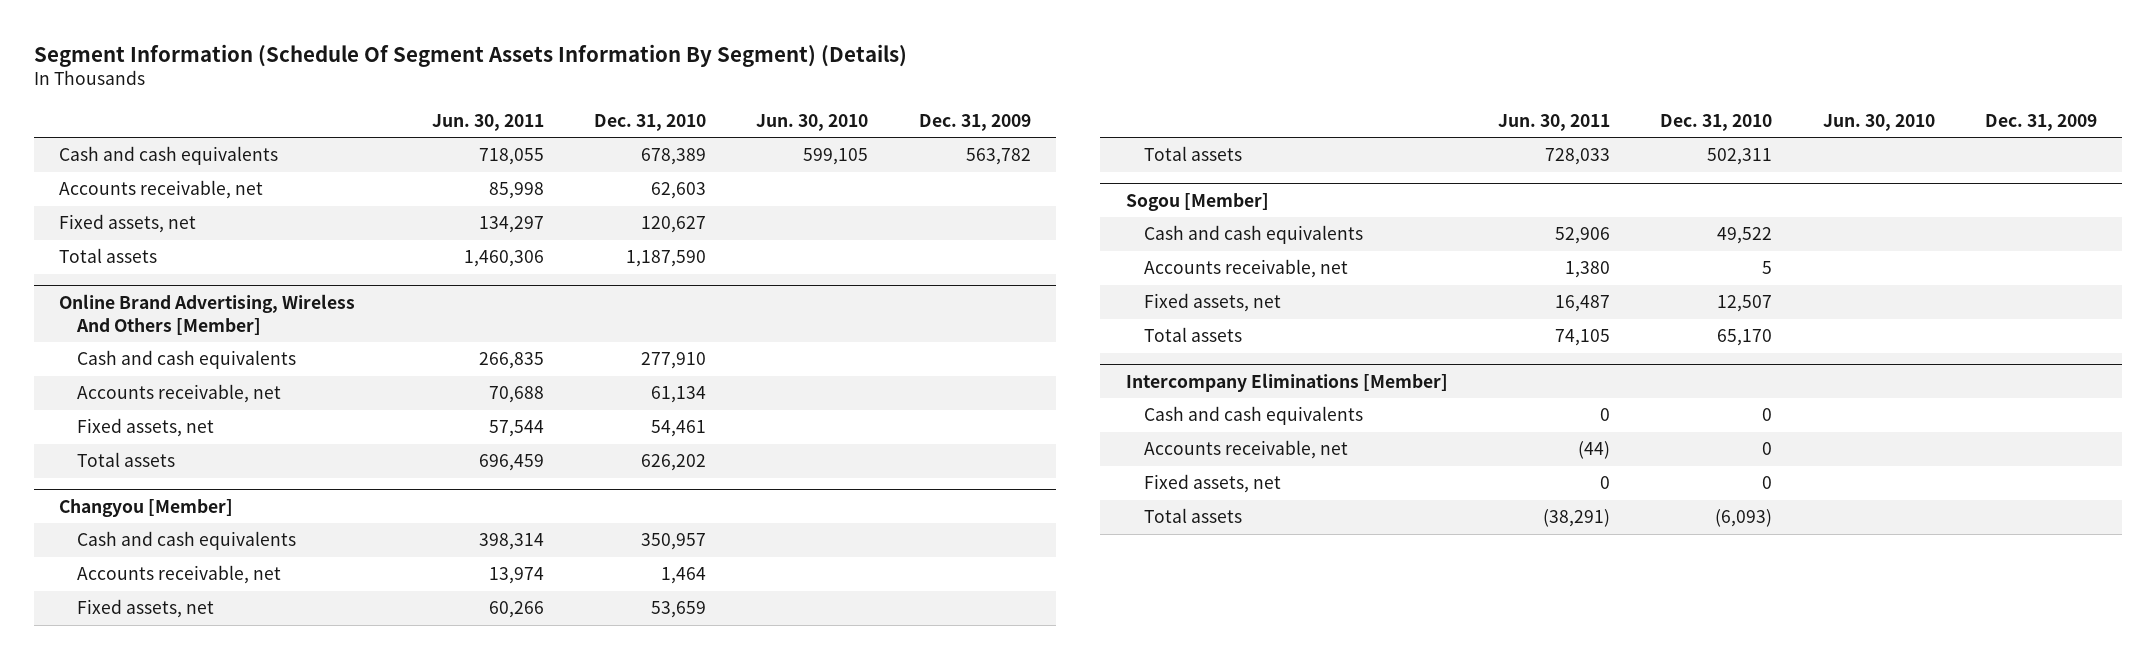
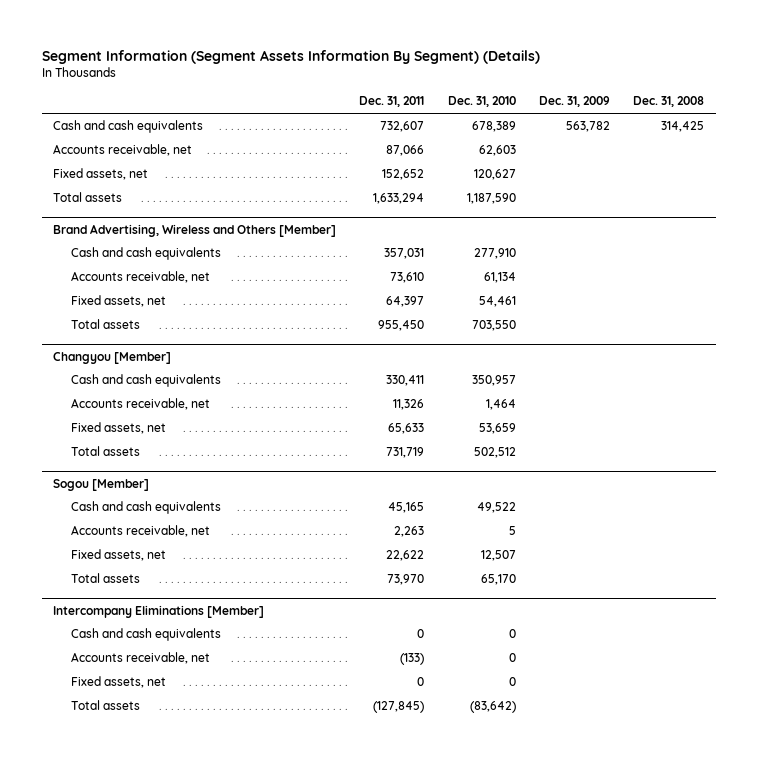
- Segment Information (Schedule Of Segment Assets Information By Segment) (Details)
+ Segment Information (Segment Assets Information By Segment) (Details)
- | Jun. 30, 2011 | Dec. 31, 2010 | Jun. 30, 2010 | Dec. 31, 2009
+ | Dec. 31, 2011 | Dec. 31, 2010 | Dec. 31, 2009 | Dec. 31, 2008
- Online Brand Advertising, Wireless And Others [Member]
+ Brand Advertising, Wireless and Others [Member]
- Total assets | 696,459 | 626,202 | |
+ Total assets | 955,450 | 703,550 | |
@ Changyou [Member]
- Total assets | 728,033 | 502,311 | |
+ Total assets | 731,719 | 502,512 | |
@ Intercompany Eliminations [Member]
- Total assets | (38,291) | (6,093) | |
+ Total assets | (127,845) | (83,642) | |

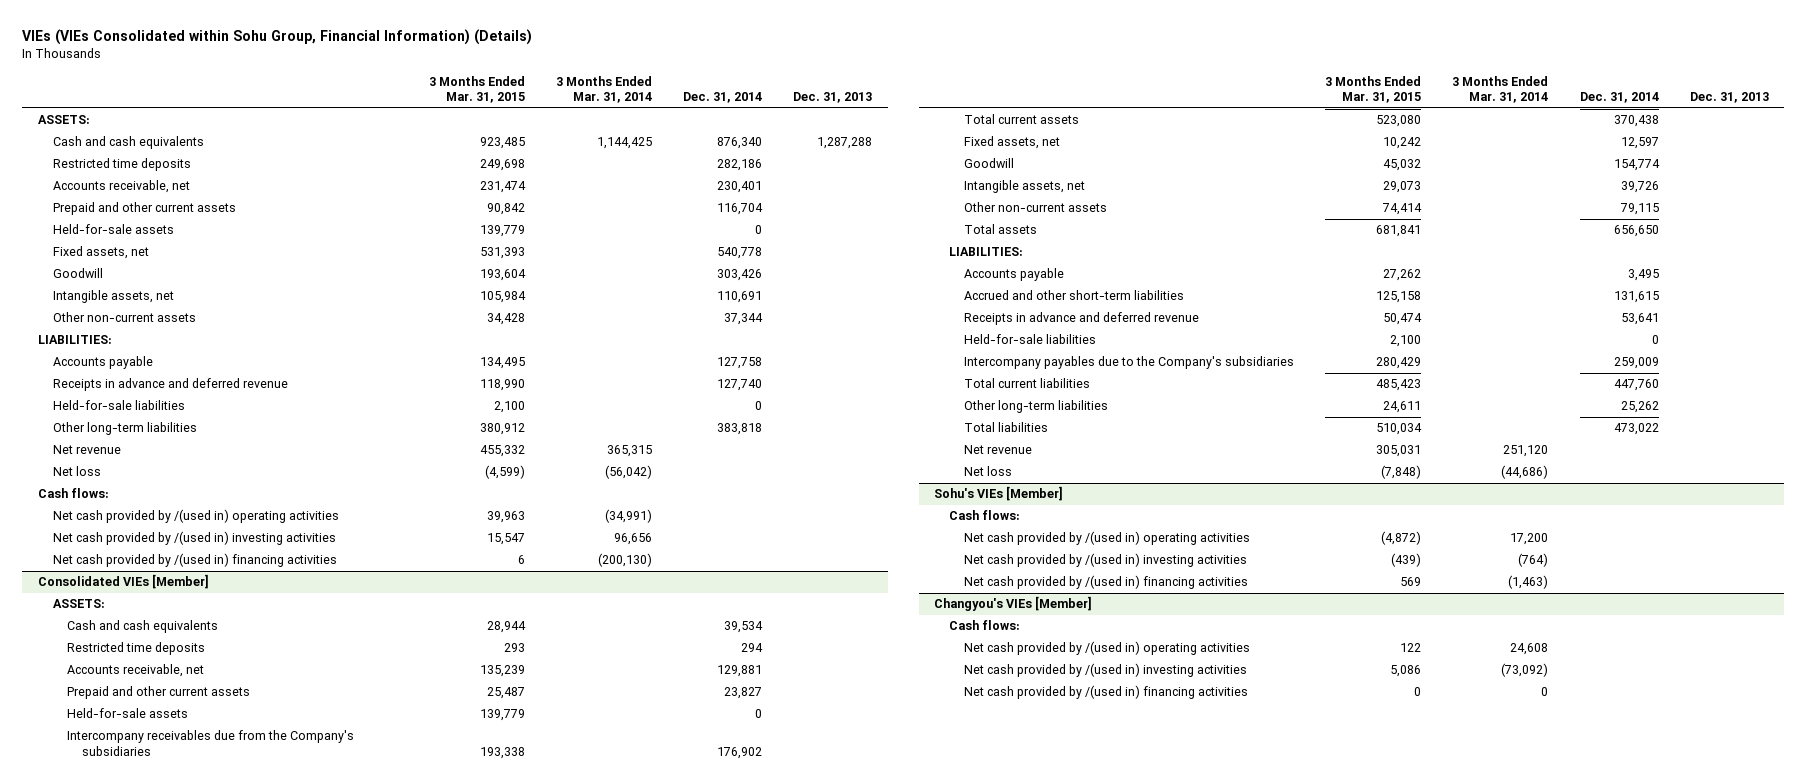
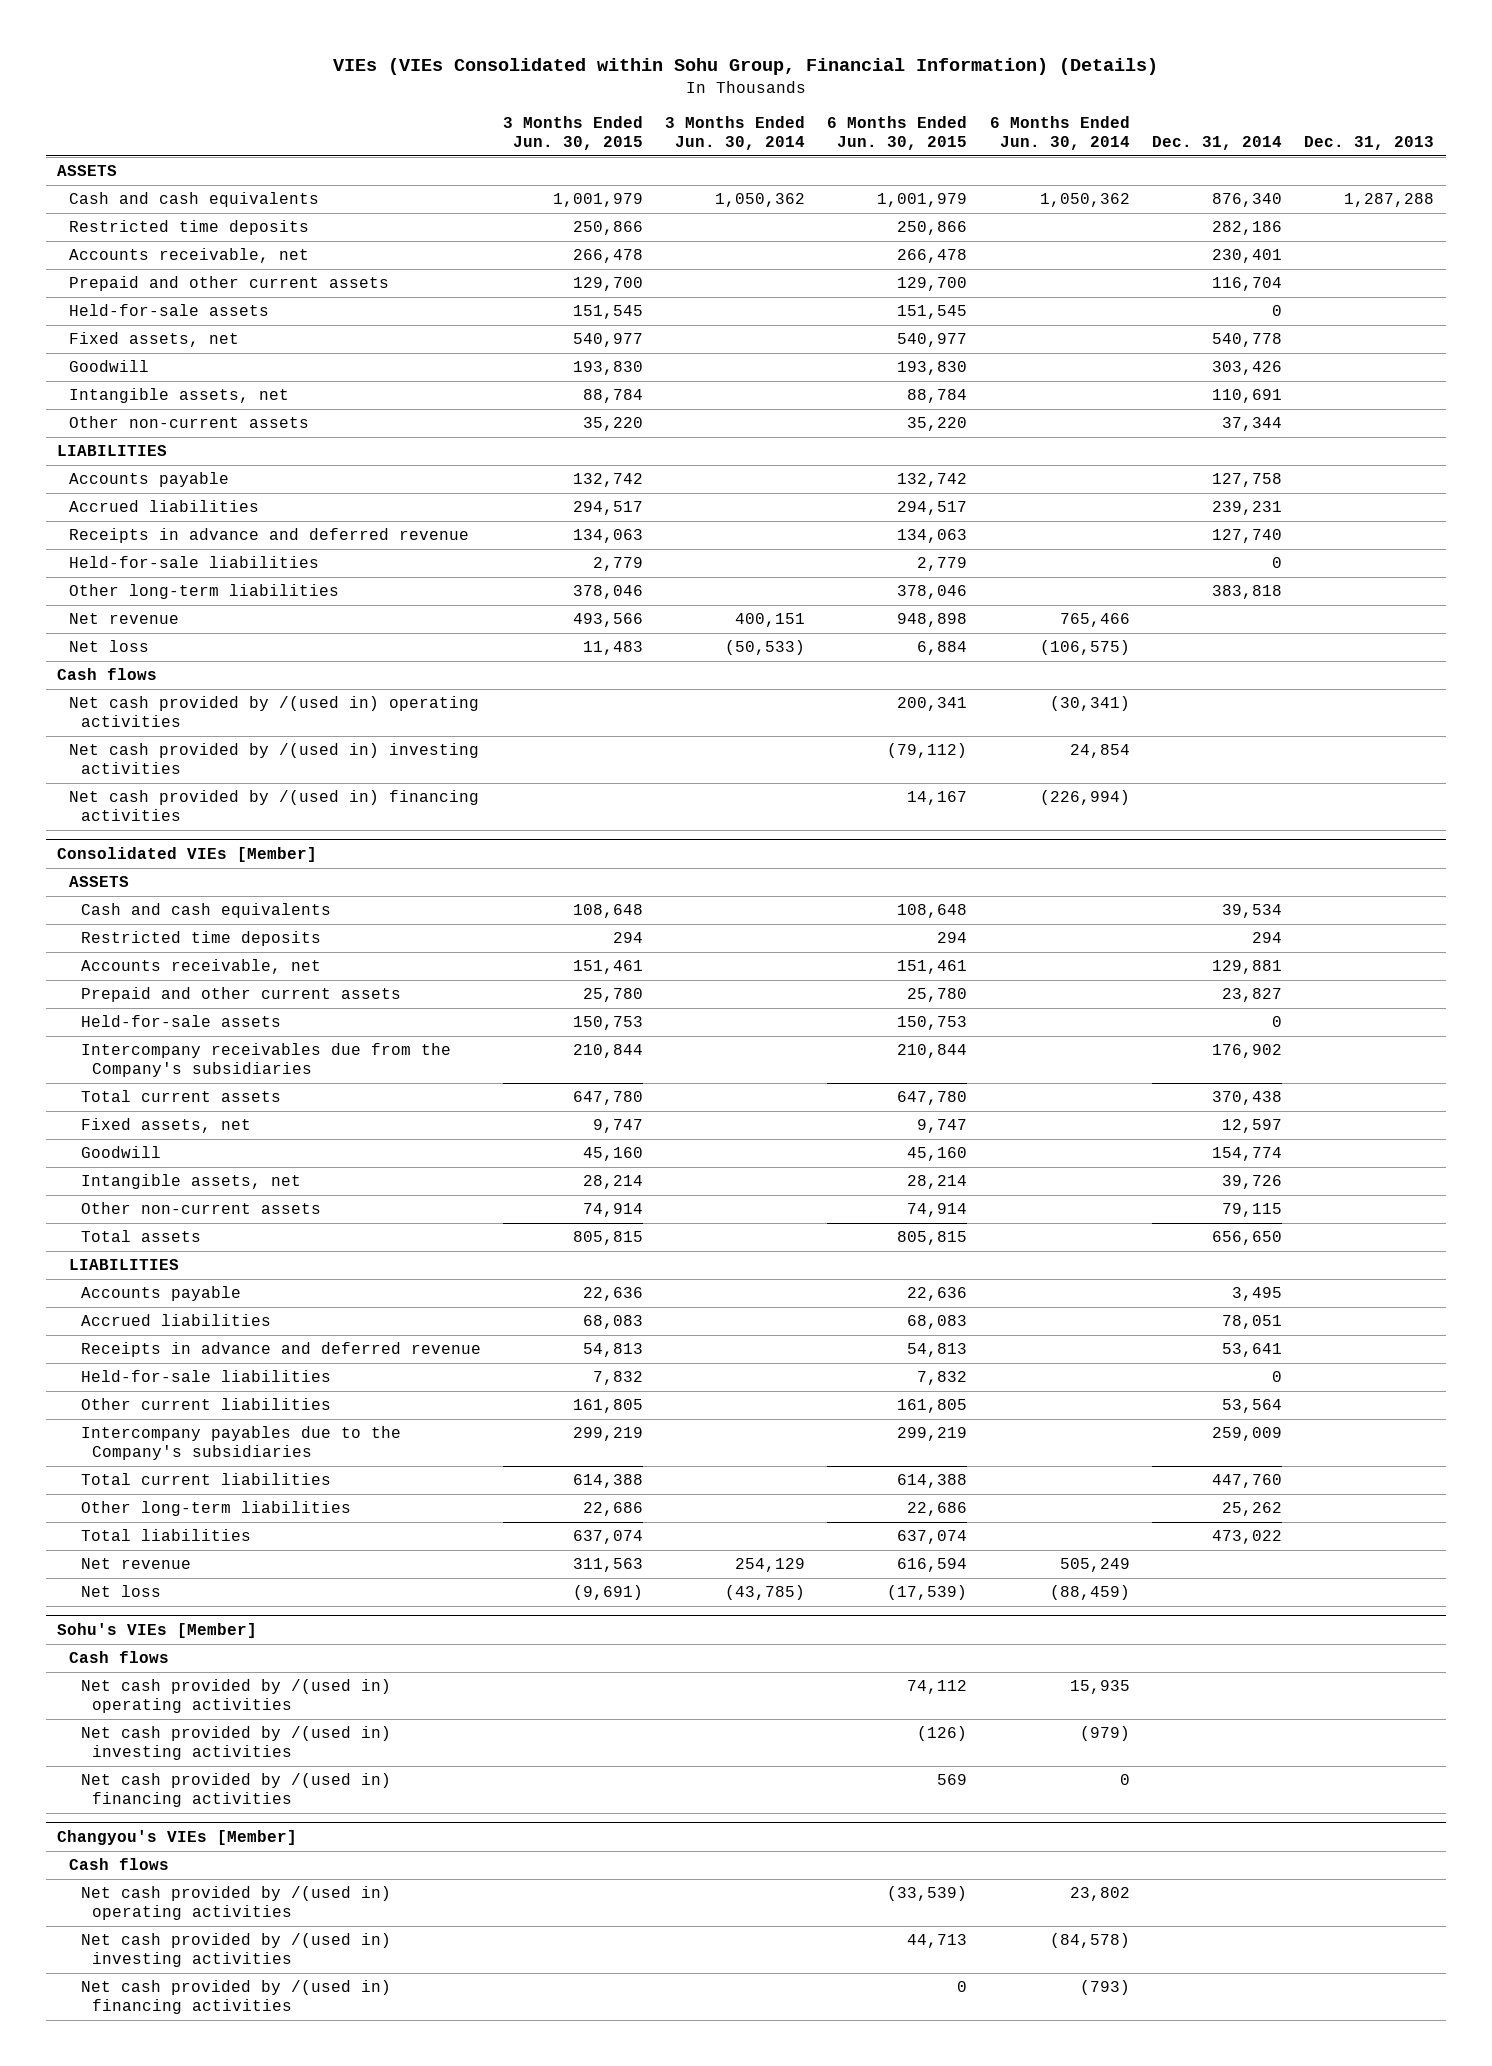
- | 3 Months Ended Mar. 31, 2015 | 3 Months Ended Mar. 31, 2014 | Dec. 31, 2014 | Dec. 31, 2013
+ | 3 Months Ended Jun. 30, 2015 | 3 Months Ended Jun. 30, 2014 | 6 Months Ended Jun. 30, 2015 | 6 Months Ended Jun. 30, 2014 | Dec. 31, 2014 | Dec. 31, 2013
- ASSETS:
+ ASSETS
- LIABILITIES:
+ LIABILITIES
+ Accrued liabilities | 294,517 | | 294,517 | | 239,231 |
- Cash flows:
+ Cash flows
@ Consolidated VIEs [Member]
- ASSETS:
+ ASSETS
- LIABILITIES:
+ LIABILITIES
- Accrued and other short-term liabilities | 125,158 | | 131,615 |
+ Accrued liabilities | 68,083 | | 68,083 | | 78,051 |
+ Other current liabilities | 161,805 | | 161,805 | | 53,564 |
@ Sohu's VIEs [Member]
- Cash flows:
+ Cash flows
@ Changyou's VIEs [Member]
- Cash flows:
+ Cash flows

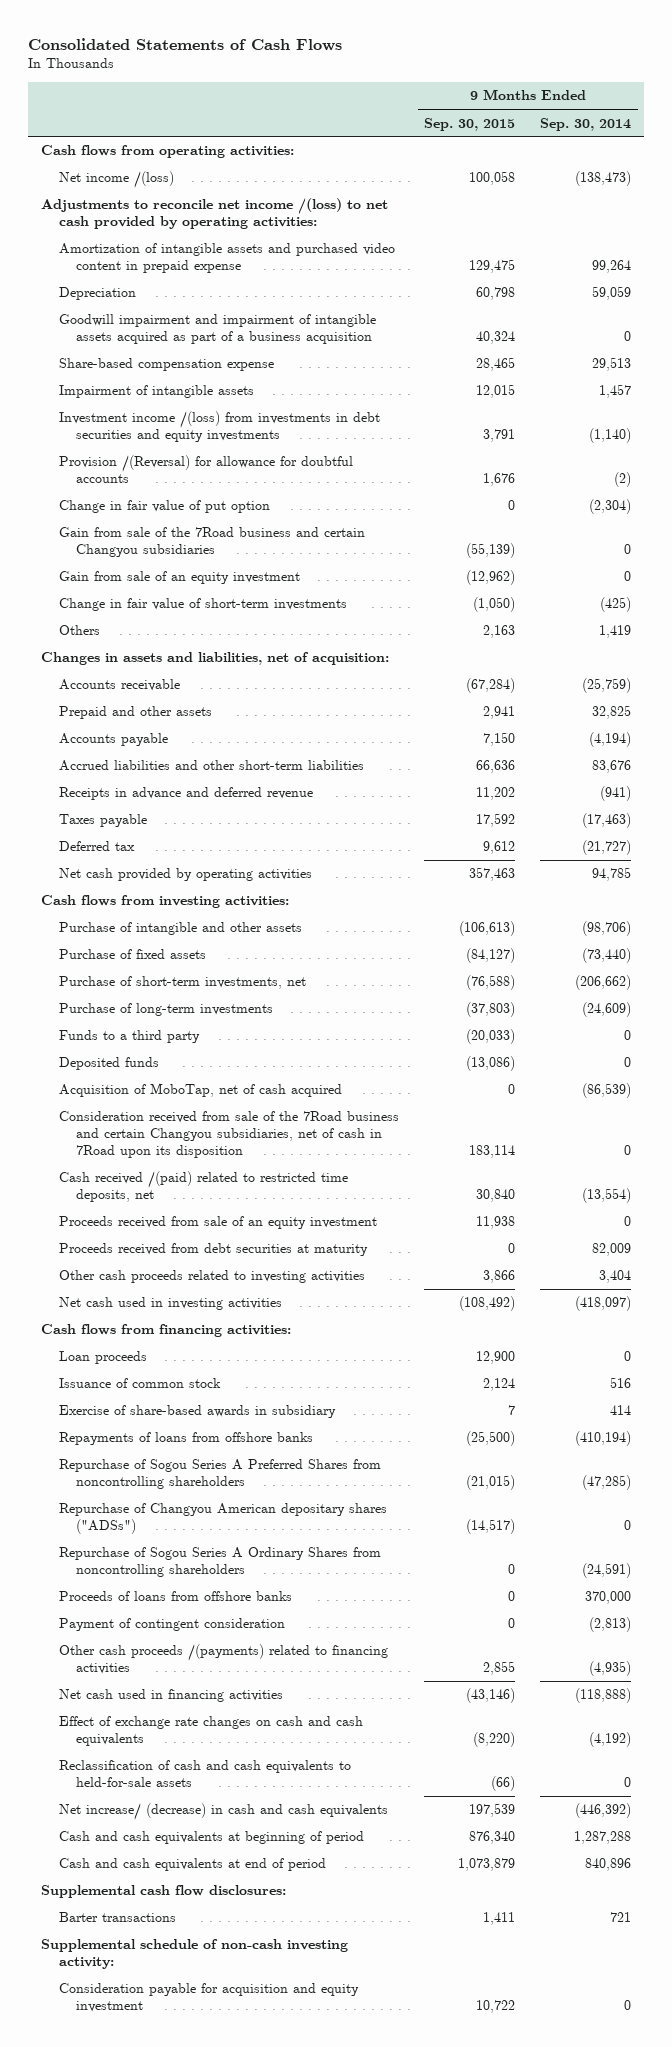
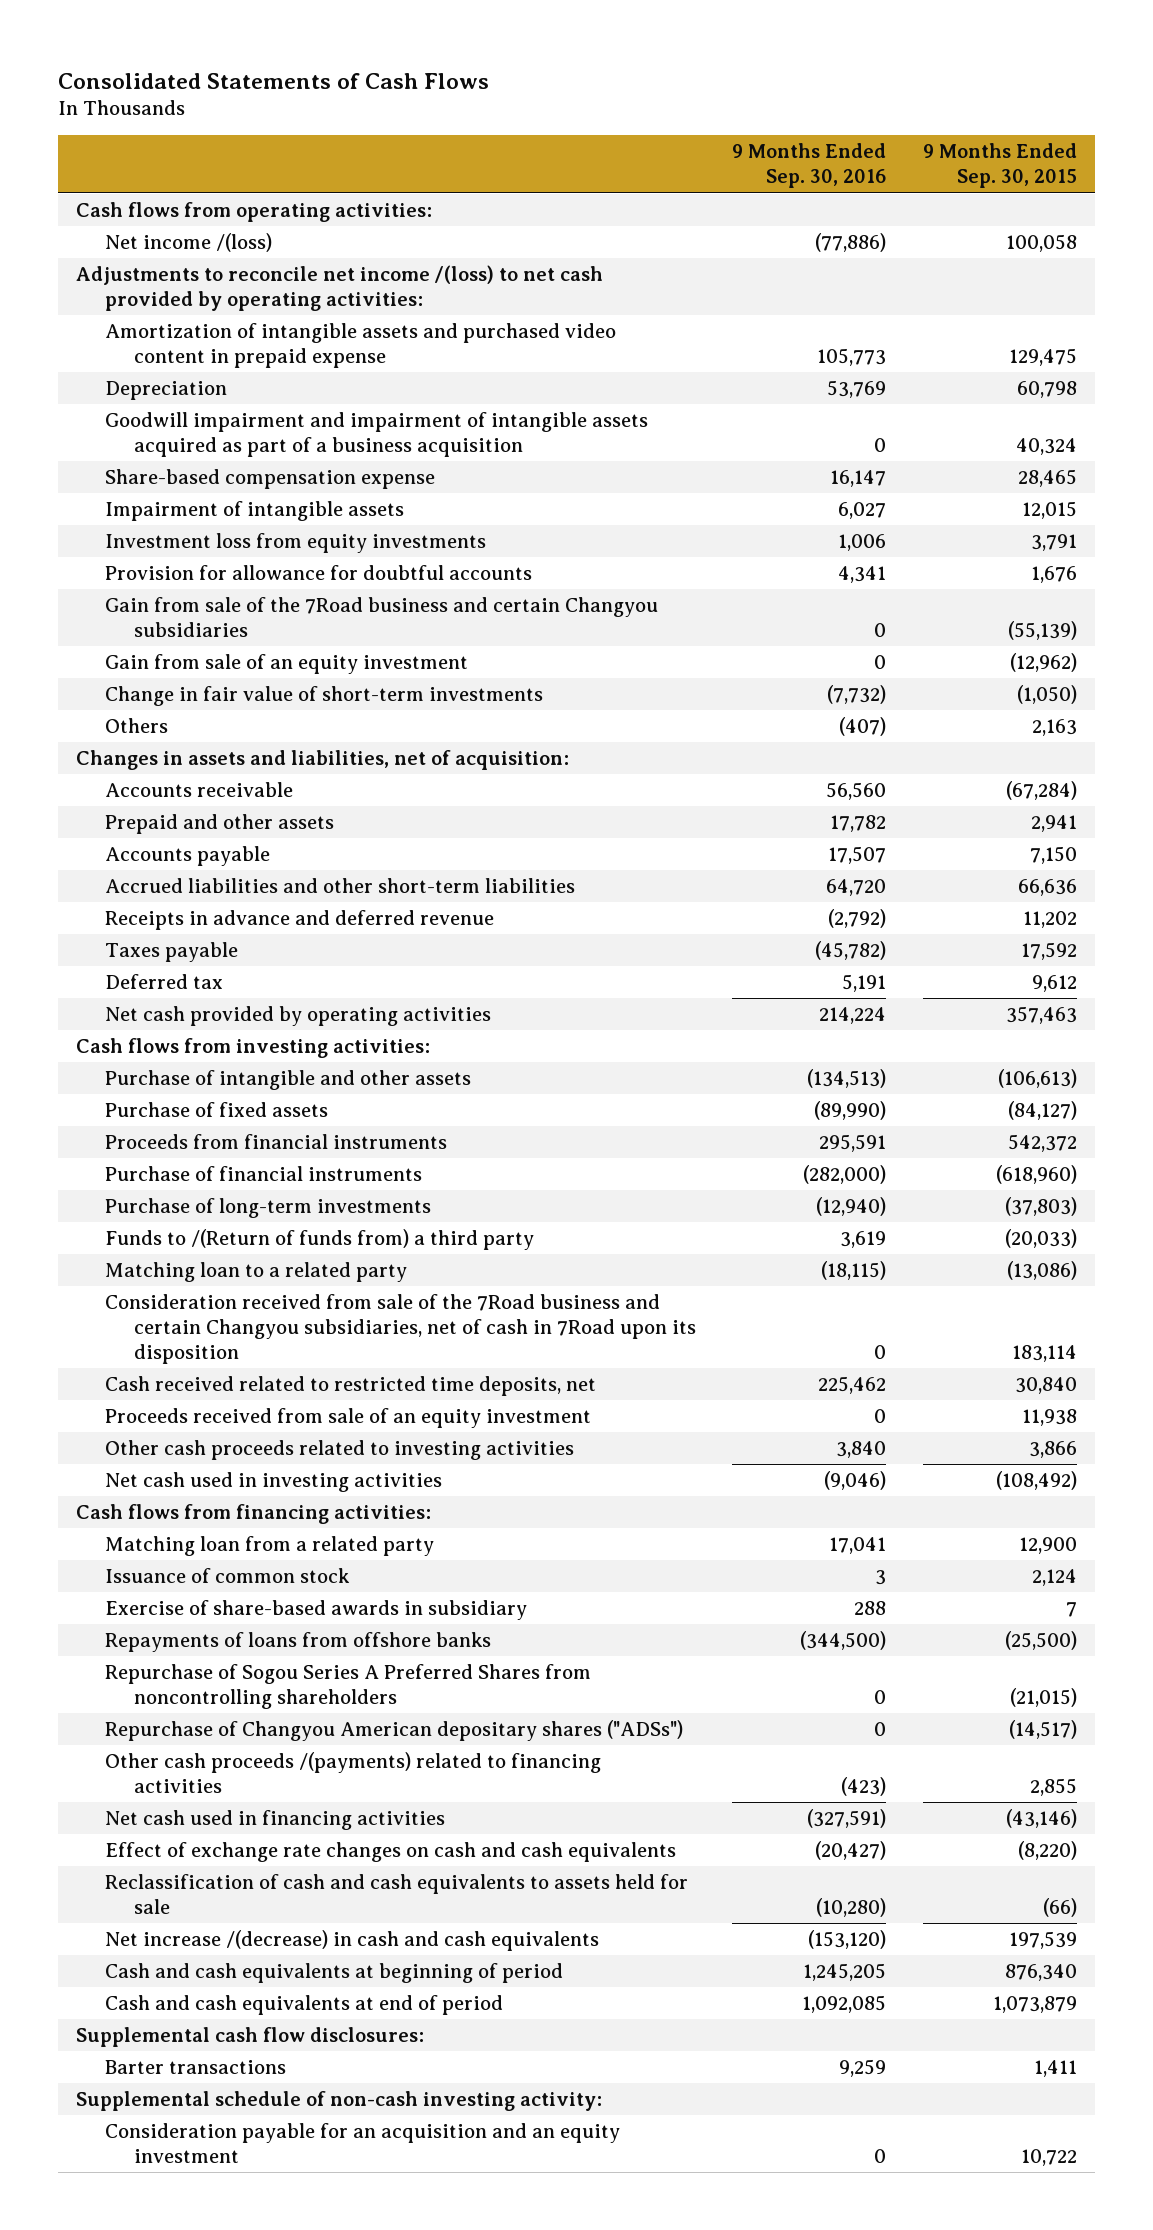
- | 9 Months Ended Sep. 30, 2015 | 9 Months Ended Sep. 30, 2014
+ | 9 Months Ended Sep. 30, 2016 | 9 Months Ended Sep. 30, 2015
- Investment income /(loss) from investments in debt securities and equity investments | 3,791 | (1,140)
- Provision /(Reversal) for allowance for doubtful accounts | 1,676 | (2)
- Change in fair value of put option | 0 | (2,304)
+ Investment loss from equity investments | 1,006 | 3,791
+ Provision for allowance for doubtful accounts | 4,341 | 1,676
- Purchase of short-term investments, net | (76,588) | (206,662)
+ Proceeds from financial instruments | 295,591 | 542,372
+ Purchase of financial instruments | (282,000) | (618,960)
- Funds to a third party | (20,033) | 0
- Deposited funds | (13,086) | 0
- Acquisition of MoboTap, net of cash acquired | 0 | (86,539)
+ Funds to /(Return of funds from) a third party | 3,619 | (20,033)
+ Matching loan to a related party | (18,115) | (13,086)
- Cash received /(paid) related to restricted time deposits, net | 30,840 | (13,554)
+ Cash received related to restricted time deposits, net | 225,462 | 30,840
- Proceeds received from debt securities at maturity | 0 | 82,009
- Loan proceeds | 12,900 | 0
+ Matching loan from a related party | 17,041 | 12,900
- Repurchase of Sogou Series A Ordinary Shares from noncontrolling shareholders | 0 | (24,591)
- Proceeds of loans from offshore banks | 0 | 370,000
- Payment of contingent consideration | 0 | (2,813)
- Reclassification of cash and cash equivalents to held-for-sale assets | (66) | 0
- Net increase/ (decrease) in cash and cash equivalents | 197,539 | (446,392)
+ Reclassification of cash and cash equivalents to assets held for sale | (10,280) | (66)
+ Net increase /(decrease) in cash and cash equivalents | (153,120) | 197,539
- Consideration payable for acquisition and equity investment | 10,722 | 0
+ Consideration payable for an acquisition and an equity investment | 0 | 10,722

